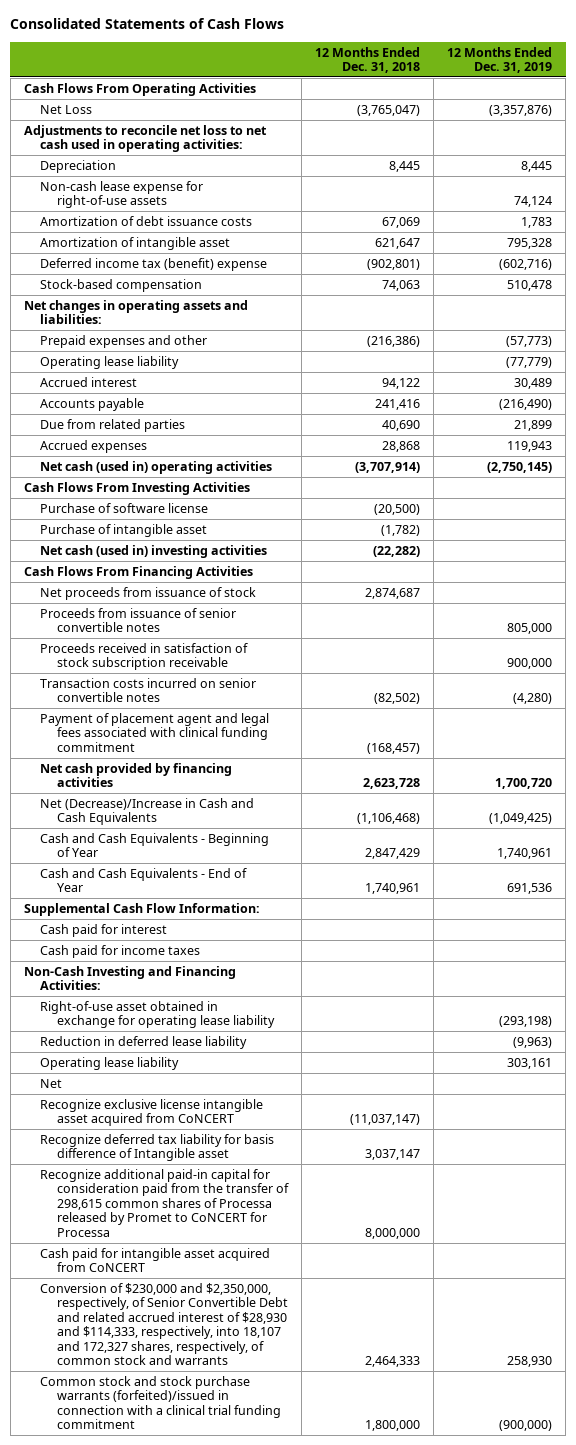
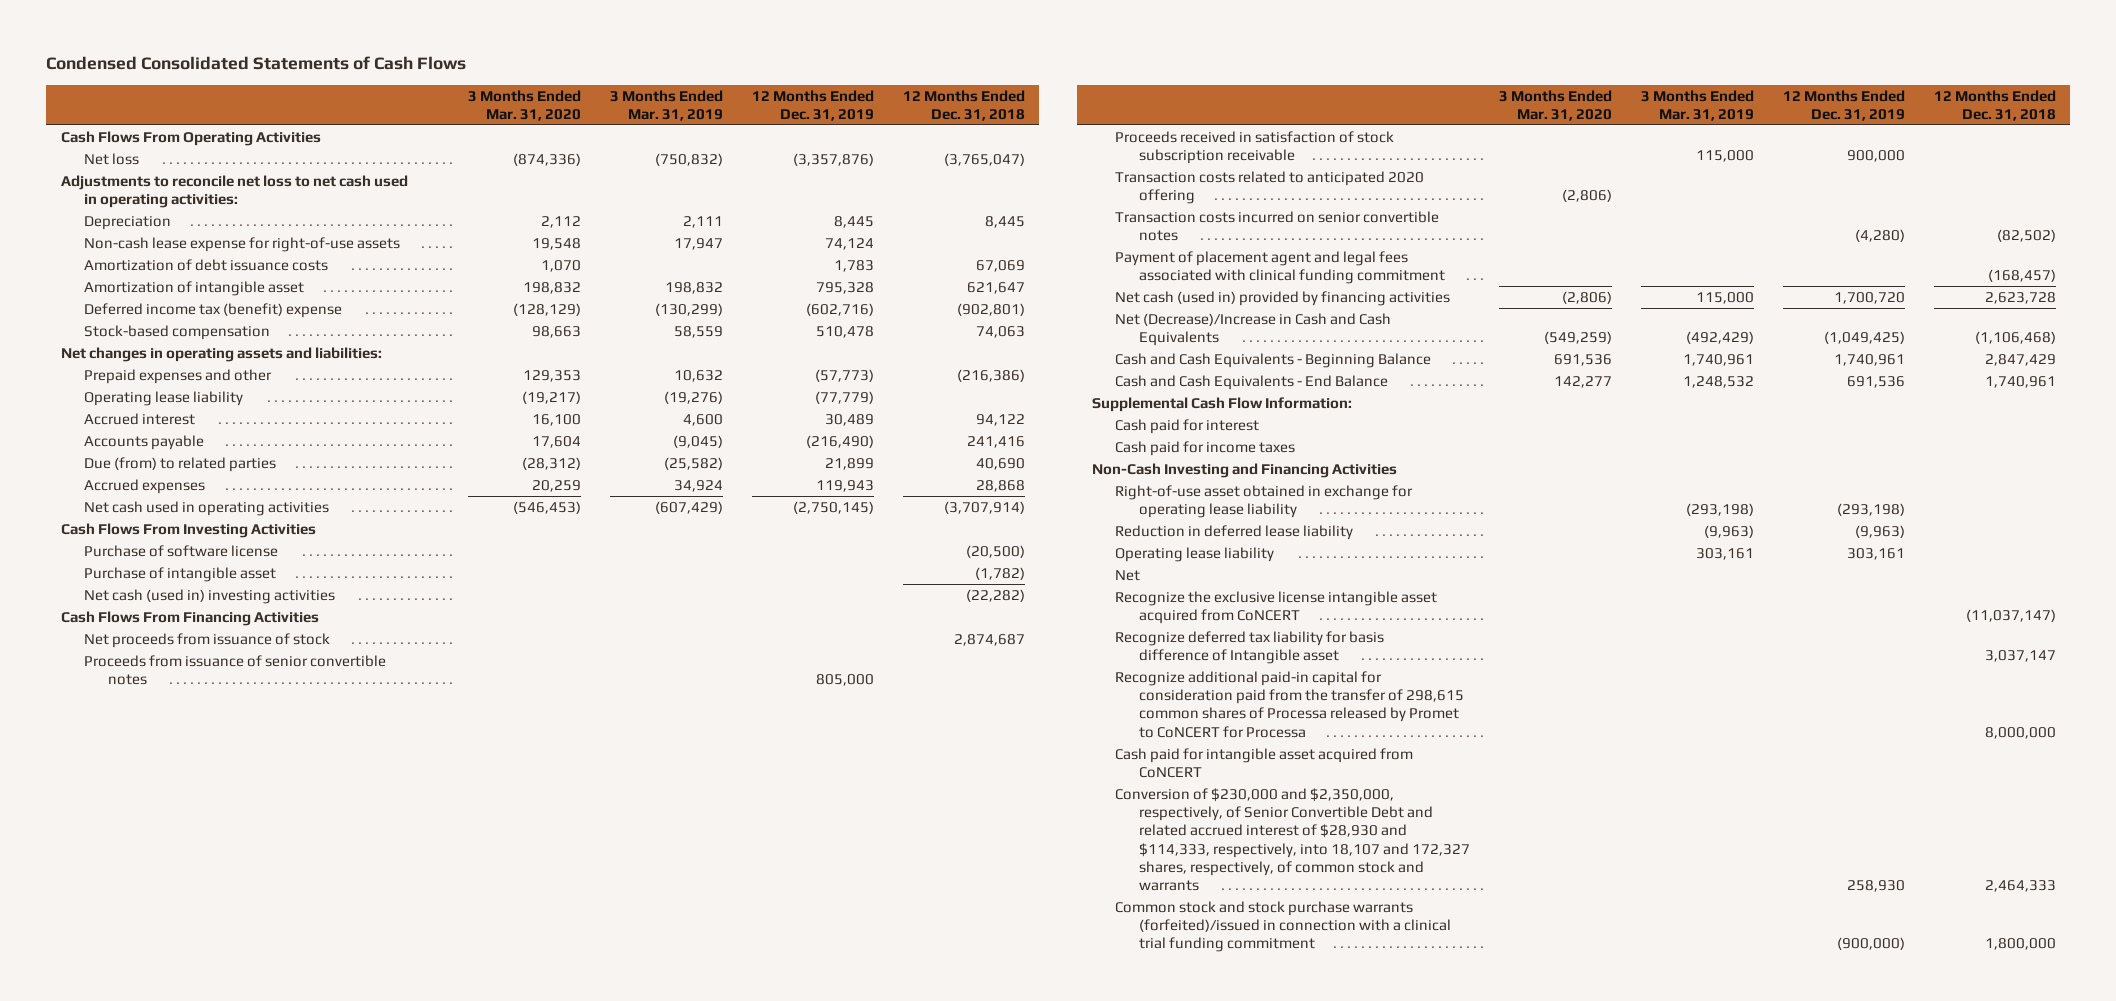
- Consolidated Statements of Cash Flows
+ Condensed Consolidated Statements of Cash Flows
- | 12 Months Ended Dec. 31, 2018 | 12 Months Ended Dec. 31, 2019
+ | 3 Months Ended Mar. 31, 2020 | 3 Months Ended Mar. 31, 2019 | 12 Months Ended Dec. 31, 2019 | 12 Months Ended Dec. 31, 2018
- Net Loss | (3,765,047) | (3,357,876)
+ Net loss | (874,336) | (750,832) | (3,357,876) | (3,765,047)
- Due from related parties | 40,690 | 21,899
+ Due (from) to related parties | (28,312) | (25,582) | 21,899 | 40,690
- Net cash (used in) operating activities | (3,707,914) | (2,750,145)
+ Net cash used in operating activities | (546,453) | (607,429) | (2,750,145) | (3,707,914)
+ Transaction costs related to anticipated 2020 offering | (2,806) | | |
- Net cash provided by financing activities | 2,623,728 | 1,700,720
+ Net cash (used in) provided by financing activities | (2,806) | 115,000 | 1,700,720 | 2,623,728
- Cash and Cash Equivalents - Beginning of Year | 2,847,429 | 1,740,961
- Cash and Cash Equivalents - End of Year | 1,740,961 | 691,536
+ Cash and Cash Equivalents - Beginning Balance | 691,536 | 1,740,961 | 1,740,961 | 2,847,429
+ Cash and Cash Equivalents - End Balance | 142,277 | 1,248,532 | 691,536 | 1,740,961
- Non-Cash Investing and Financing Activities:
+ Non-Cash Investing and Financing Activities
- Recognize exclusive license intangible asset acquired from CoNCERT | (11,037,147) |
+ Recognize the exclusive license intangible asset acquired from CoNCERT | | | | (11,037,147)

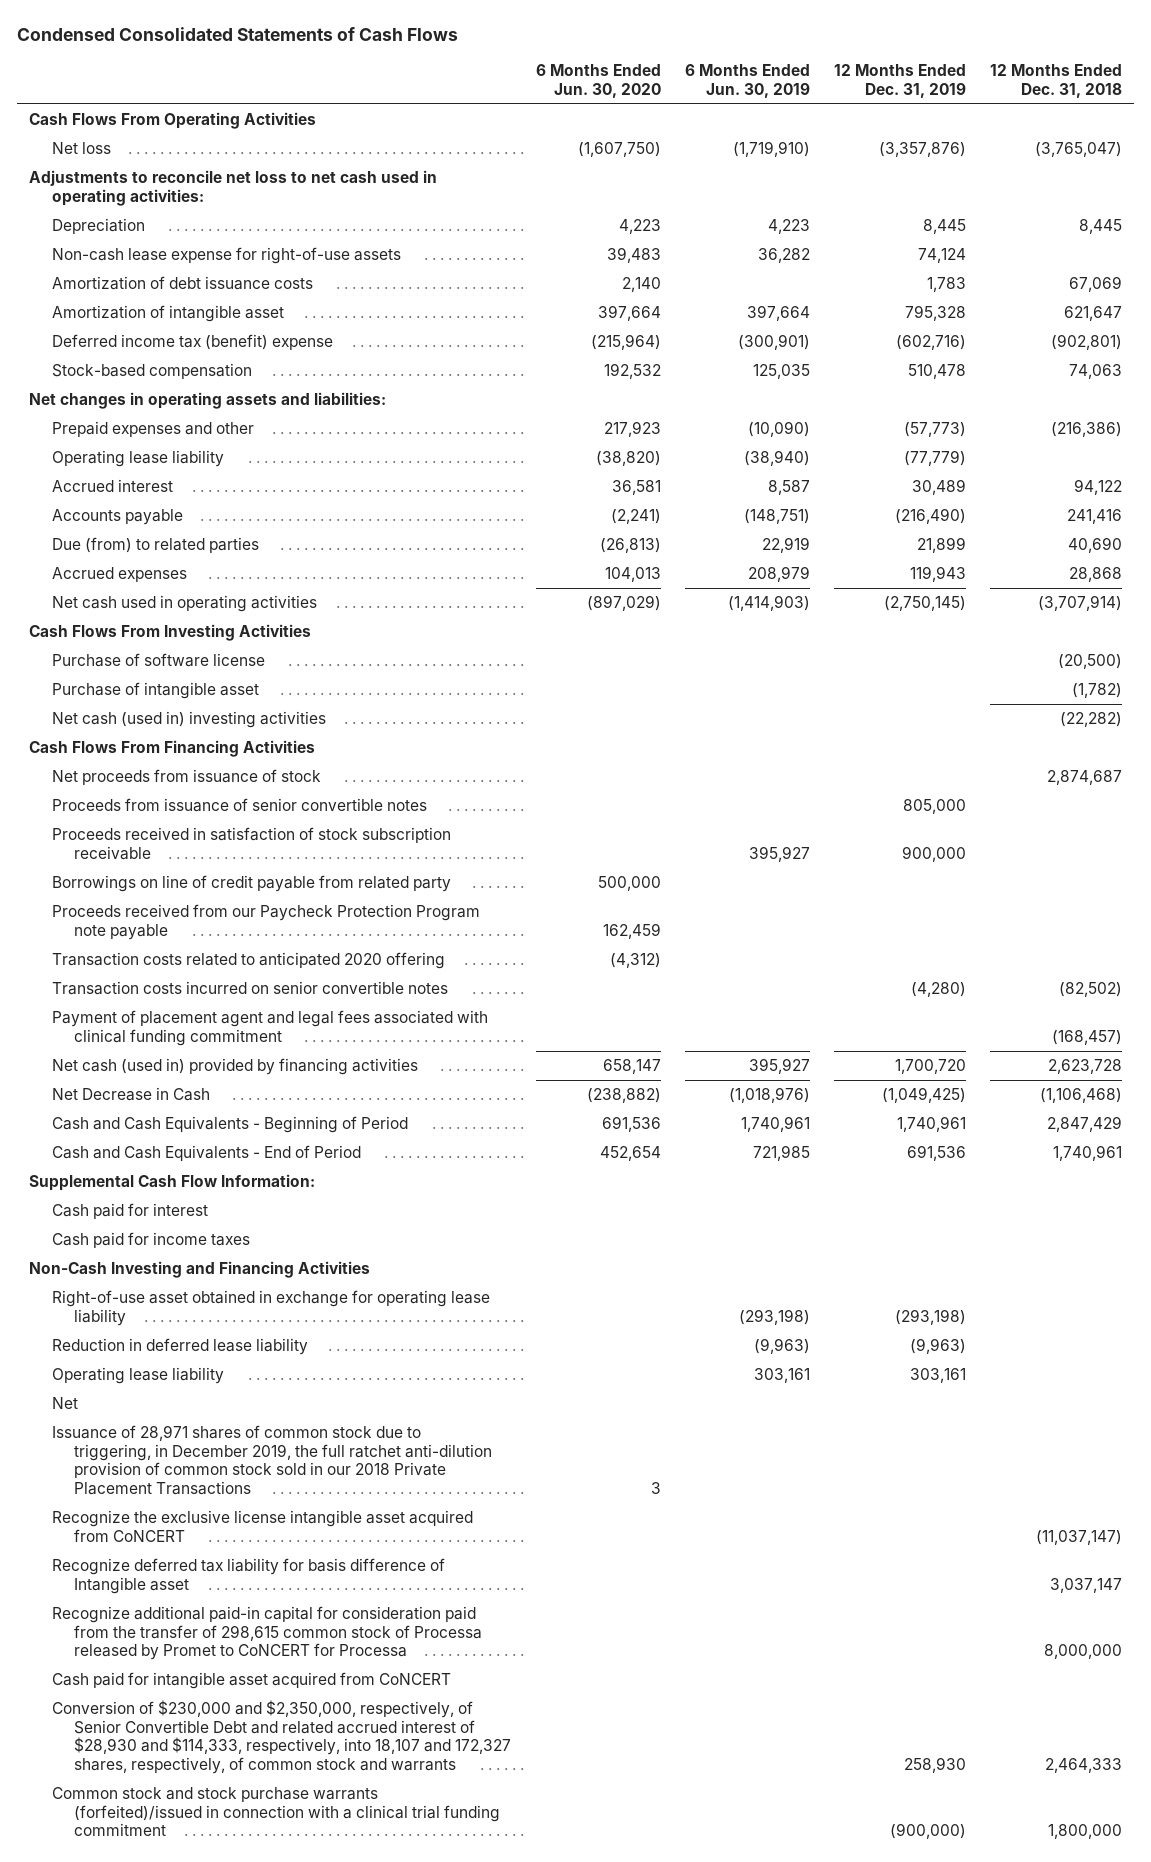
- | 3 Months Ended Mar. 31, 2020 | 3 Months Ended Mar. 31, 2019 | 12 Months Ended Dec. 31, 2019 | 12 Months Ended Dec. 31, 2018
+ | 6 Months Ended Jun. 30, 2020 | 6 Months Ended Jun. 30, 2019 | 12 Months Ended Dec. 31, 2019 | 12 Months Ended Dec. 31, 2018
+ Borrowings on line of credit payable from related party | 500,000 | | |
+ Proceeds received from our Paycheck Protection Program note payable | 162,459 | | |
- Net (Decrease)/Increase in Cash and Cash Equivalents | (549,259) | (492,429) | (1,049,425) | (1,106,468)
- Cash and Cash Equivalents - Beginning Balance | 691,536 | 1,740,961 | 1,740,961 | 2,847,429
- Cash and Cash Equivalents - End Balance | 142,277 | 1,248,532 | 691,536 | 1,740,961
+ Net Decrease in Cash | (238,882) | (1,018,976) | (1,049,425) | (1,106,468)
+ Cash and Cash Equivalents - Beginning of Period | 691,536 | 1,740,961 | 1,740,961 | 2,847,429
+ Cash and Cash Equivalents - End of Period | 452,654 | 721,985 | 691,536 | 1,740,961
+ Issuance of 28,971 shares of common stock due to triggering, in December 2019, the full ratchet anti-dilution provision of common stock sold in our 2018 Private Placement Transactions | 3 | | |
- Recognize additional paid-in capital for consideration paid from the transfer of 298,615 common shares of Processa released by Promet to CoNCERT for Processa | | | | 8,000,000
+ Recognize additional paid-in capital for consideration paid from the transfer of 298,615 common stock of Processa released by Promet to CoNCERT for Processa | | | | 8,000,000

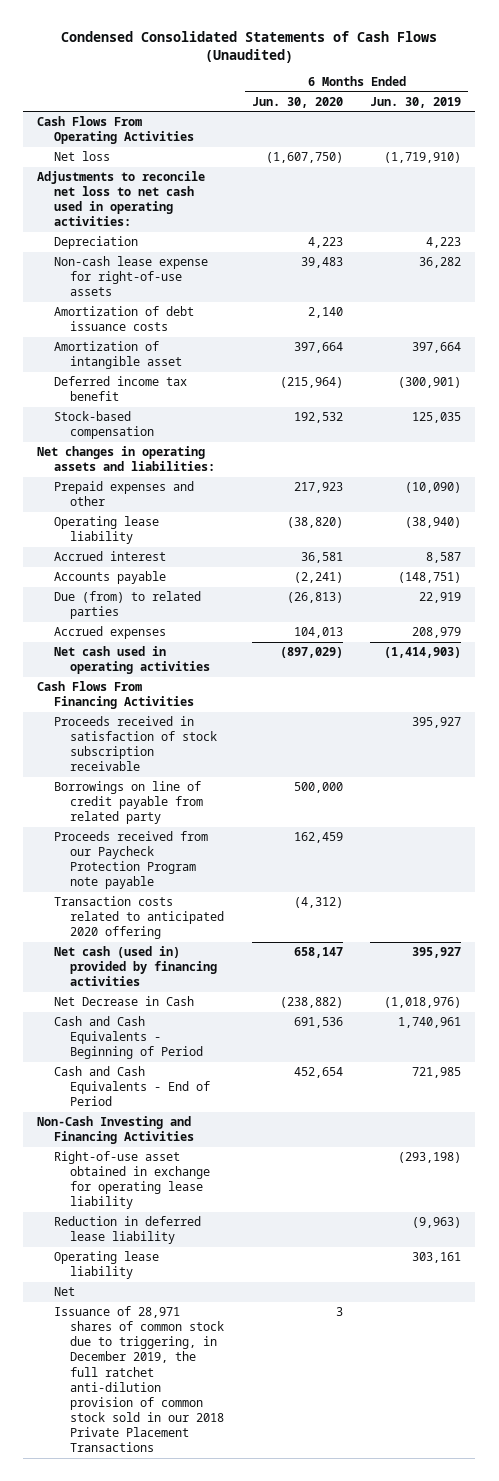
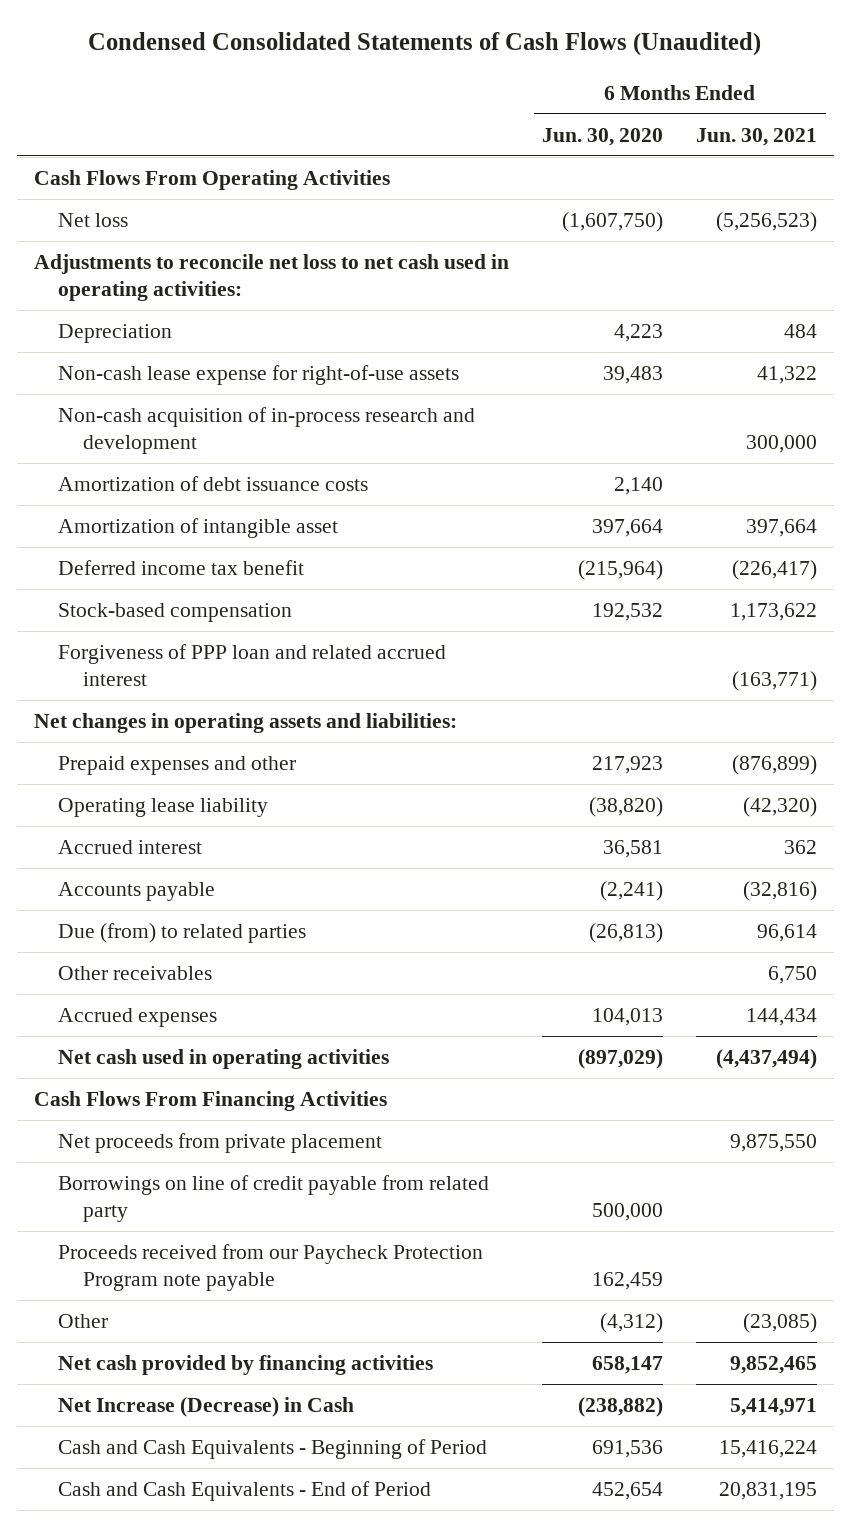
- | 6 Months Ended Jun. 30, 2020 | 6 Months Ended Jun. 30, 2019
+ | 6 Months Ended Jun. 30, 2020 | 6 Months Ended Jun. 30, 2021
+ Non-cash acquisition of in-process research and development | | 300,000
+ Forgiveness of PPP loan and related accrued interest | | (163,771)
+ Other receivables | | 6,750
- Proceeds received in satisfaction of stock subscription receivable | | 395,927
+ Net proceeds from private placement | | 9,875,550
- Transaction costs related to anticipated 2020 offering | (4,312) |
- Net cash (used in) provided by financing activities | 658,147 | 395,927
- Net Decrease in Cash | (238,882) | (1,018,976)
+ Other | (4,312) | (23,085)
+ Net cash provided by financing activities | 658,147 | 9,852,465
+ Net Increase (Decrease) in Cash | (238,882) | 5,414,971
- Non-Cash Investing and Financing Activities
- Right-of-use asset obtained in exchange for operating lease liability | | (293,198)
- Reduction in deferred lease liability | | (9,963)
- Operating lease liability | | 303,161
- Net
- Issuance of 28,971 shares of common stock due to triggering, in December 2019, the full ratchet anti-dilution provision of common stock sold in our 2018 Private Placement Transactions | 3 |

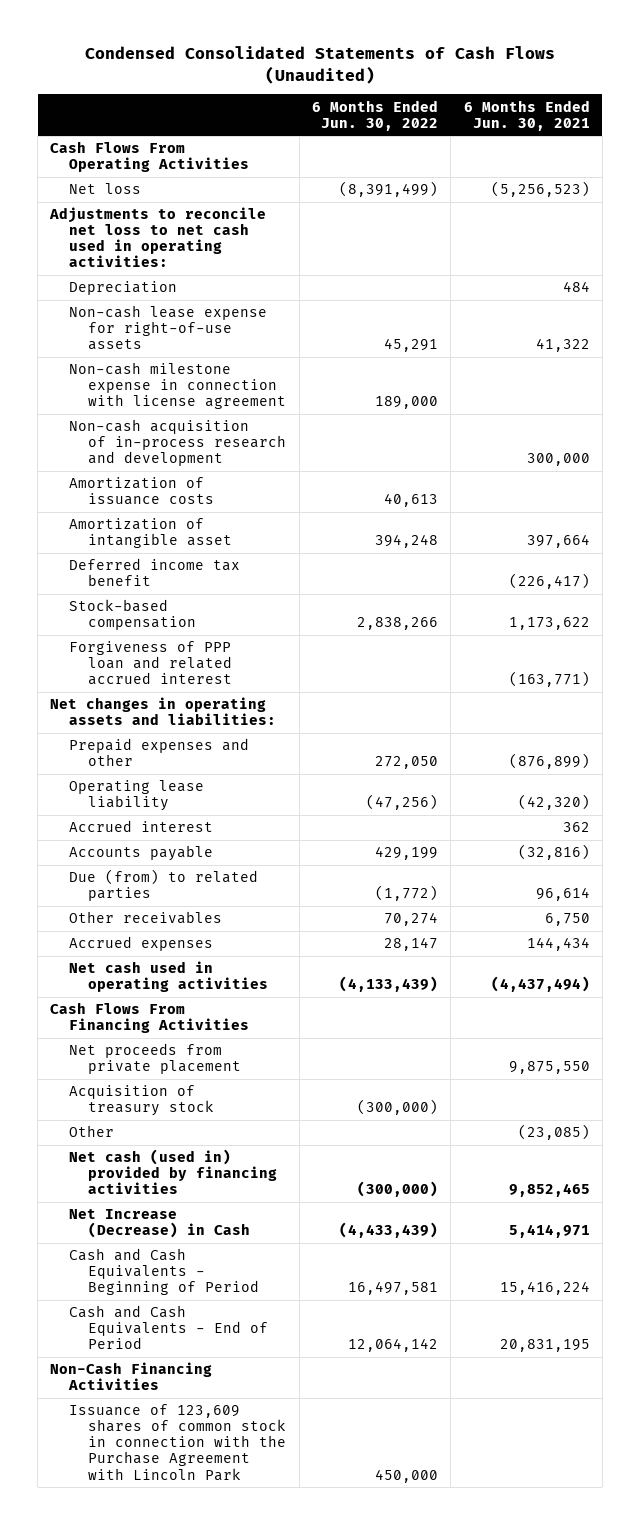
- | 6 Months Ended Jun. 30, 2020 | 6 Months Ended Jun. 30, 2021
+ | 6 Months Ended Jun. 30, 2022 | 6 Months Ended Jun. 30, 2021
+ Non-cash milestone expense in connection with license agreement | 189,000 |
- Amortization of debt issuance costs | 2,140 |
+ Amortization of issuance costs | 40,613 |
- Borrowings on line of credit payable from related party | 500,000 |
- Proceeds received from our Paycheck Protection Program note payable | 162,459 |
+ Acquisition of treasury stock | (300,000) |
- Net cash provided by financing activities | 658,147 | 9,852,465
+ Net cash (used in) provided by financing activities | (300,000) | 9,852,465
+ Non-Cash Financing Activities
+ Issuance of 123,609 shares of common stock in connection with the Purchase Agreement with Lincoln Park | 450,000 |

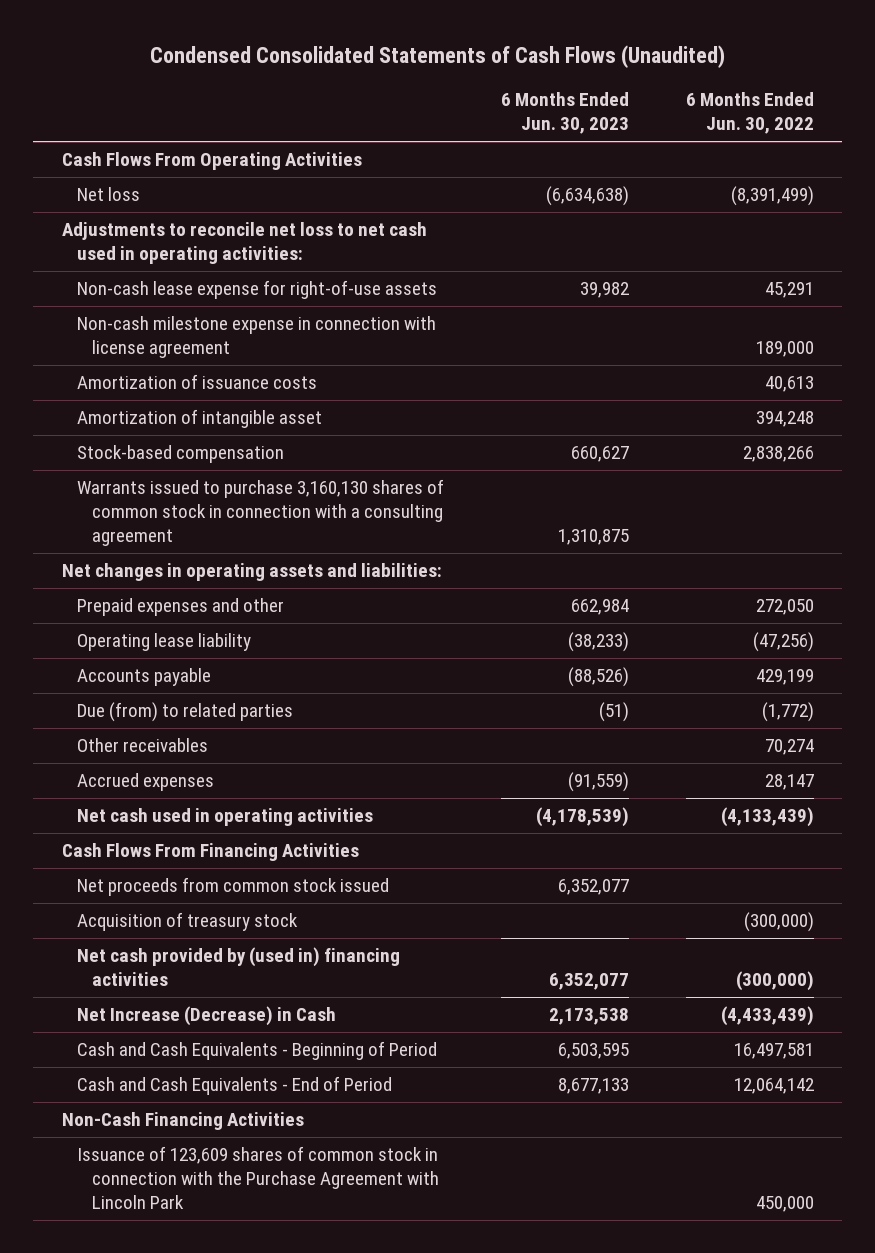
- | 6 Months Ended Jun. 30, 2022 | 6 Months Ended Jun. 30, 2021
+ | 6 Months Ended Jun. 30, 2023 | 6 Months Ended Jun. 30, 2022
- Depreciation | | 484
- Non-cash acquisition of in-process research and development | | 300,000
- Deferred income tax benefit | | (226,417)
- Forgiveness of PPP loan and related accrued interest | | (163,771)
+ Warrants issued to purchase 3,160,130 shares of common stock in connection with a consulting agreement | 1,310,875 |
- Accrued interest | | 362
- Net proceeds from private placement | | 9,875,550
+ Net proceeds from common stock issued | 6,352,077 |
- Other | | (23,085)
- Net cash (used in) provided by financing activities | (300,000) | 9,852,465
+ Net cash provided by (used in) financing activities | 6,352,077 | (300,000)

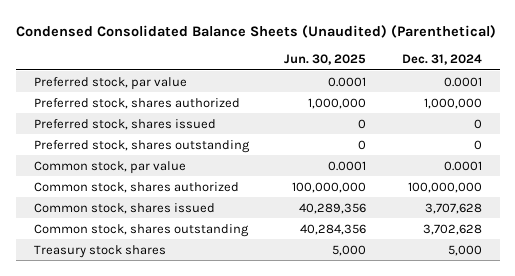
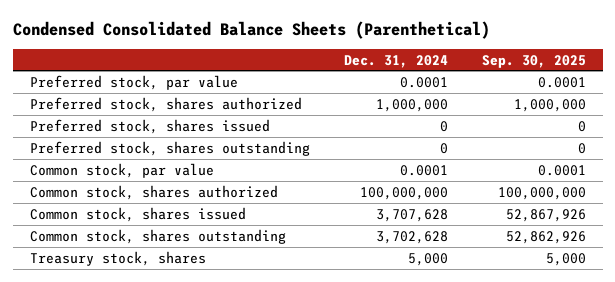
- Condensed Consolidated Balance Sheets (Unaudited) (Parenthetical)
+ Condensed Consolidated Balance Sheets (Parenthetical)
- | Jun. 30, 2025 | Dec. 31, 2024
+ | Dec. 31, 2024 | Sep. 30, 2025
- Treasury stock shares | 5,000 | 5,000
+ Treasury stock, shares | 5,000 | 5,000

